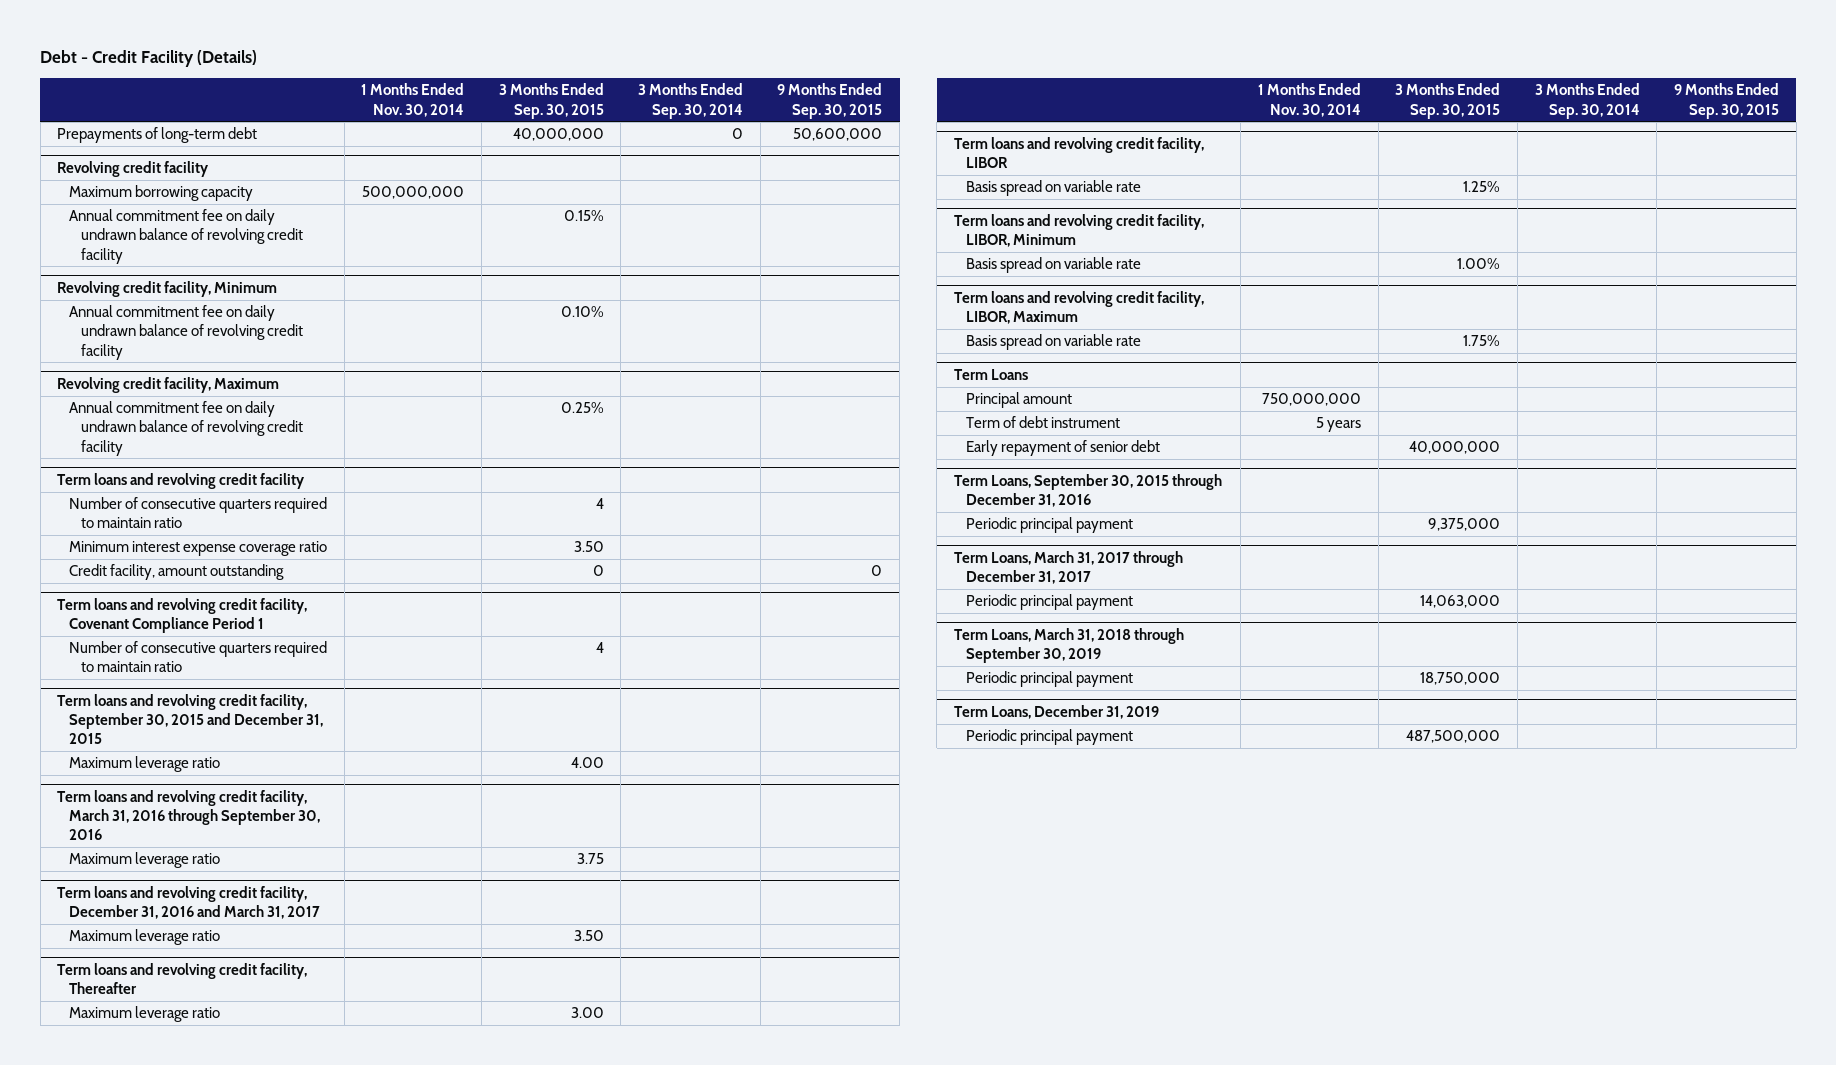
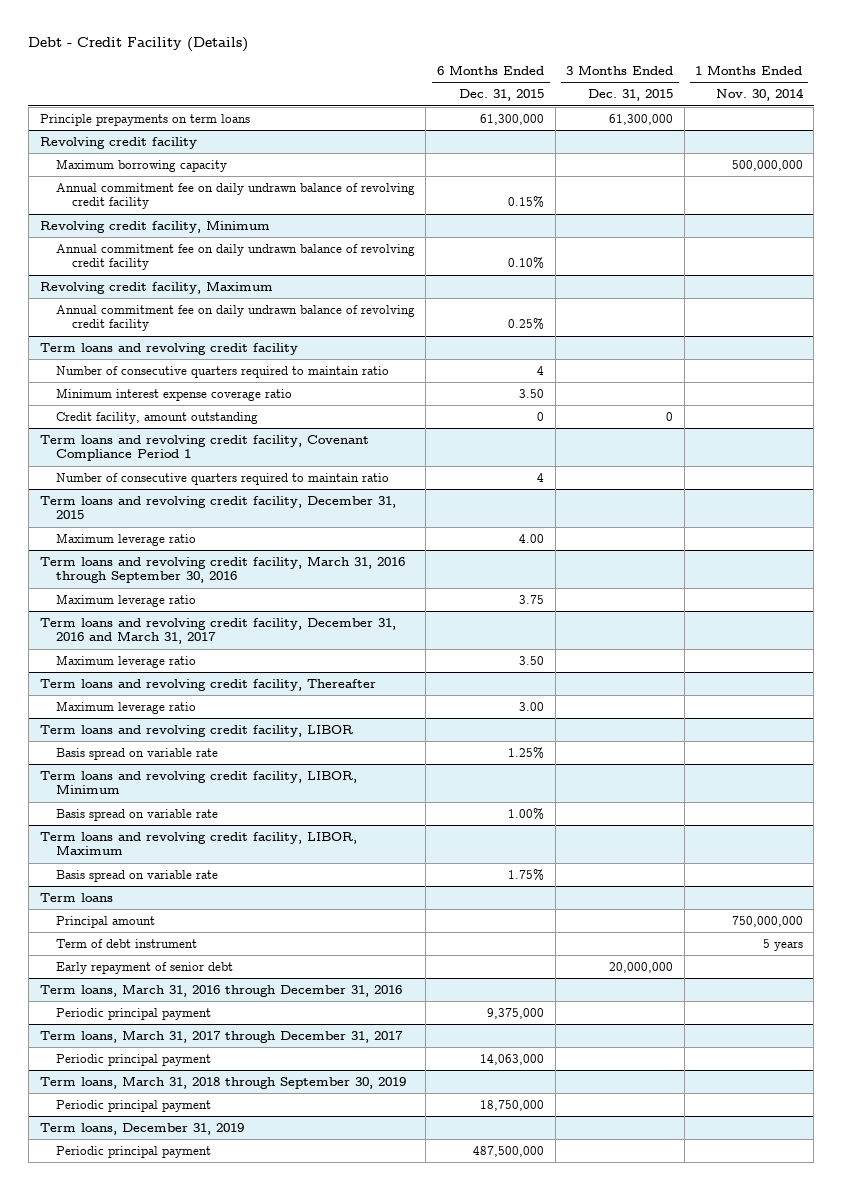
- | 1 Months Ended Nov. 30, 2014 | 3 Months Ended Sep. 30, 2015 | 3 Months Ended Sep. 30, 2014 | 9 Months Ended Sep. 30, 2015
+ | 6 Months Ended Dec. 31, 2015 | 3 Months Ended Dec. 31, 2015 | 1 Months Ended Nov. 30, 2014
- Prepayments of long-term debt | | 40,000,000 | 0 | 50,600,000
+ Principle prepayments on term loans | 61,300,000 | 61,300,000 |
- Term loans and revolving credit facility, September 30, 2015 and December 31, 2015
+ Term loans and revolving credit facility, December 31, 2015
- Term Loans
+ Term loans
- Term Loans, September 30, 2015 through December 31, 2016
+ Term loans, March 31, 2016 through December 31, 2016
- Term Loans, March 31, 2017 through December 31, 2017
+ Term loans, March 31, 2017 through December 31, 2017
- Term Loans, March 31, 2018 through September 30, 2019
+ Term loans, March 31, 2018 through September 30, 2019
- Term Loans, December 31, 2019
+ Term loans, December 31, 2019

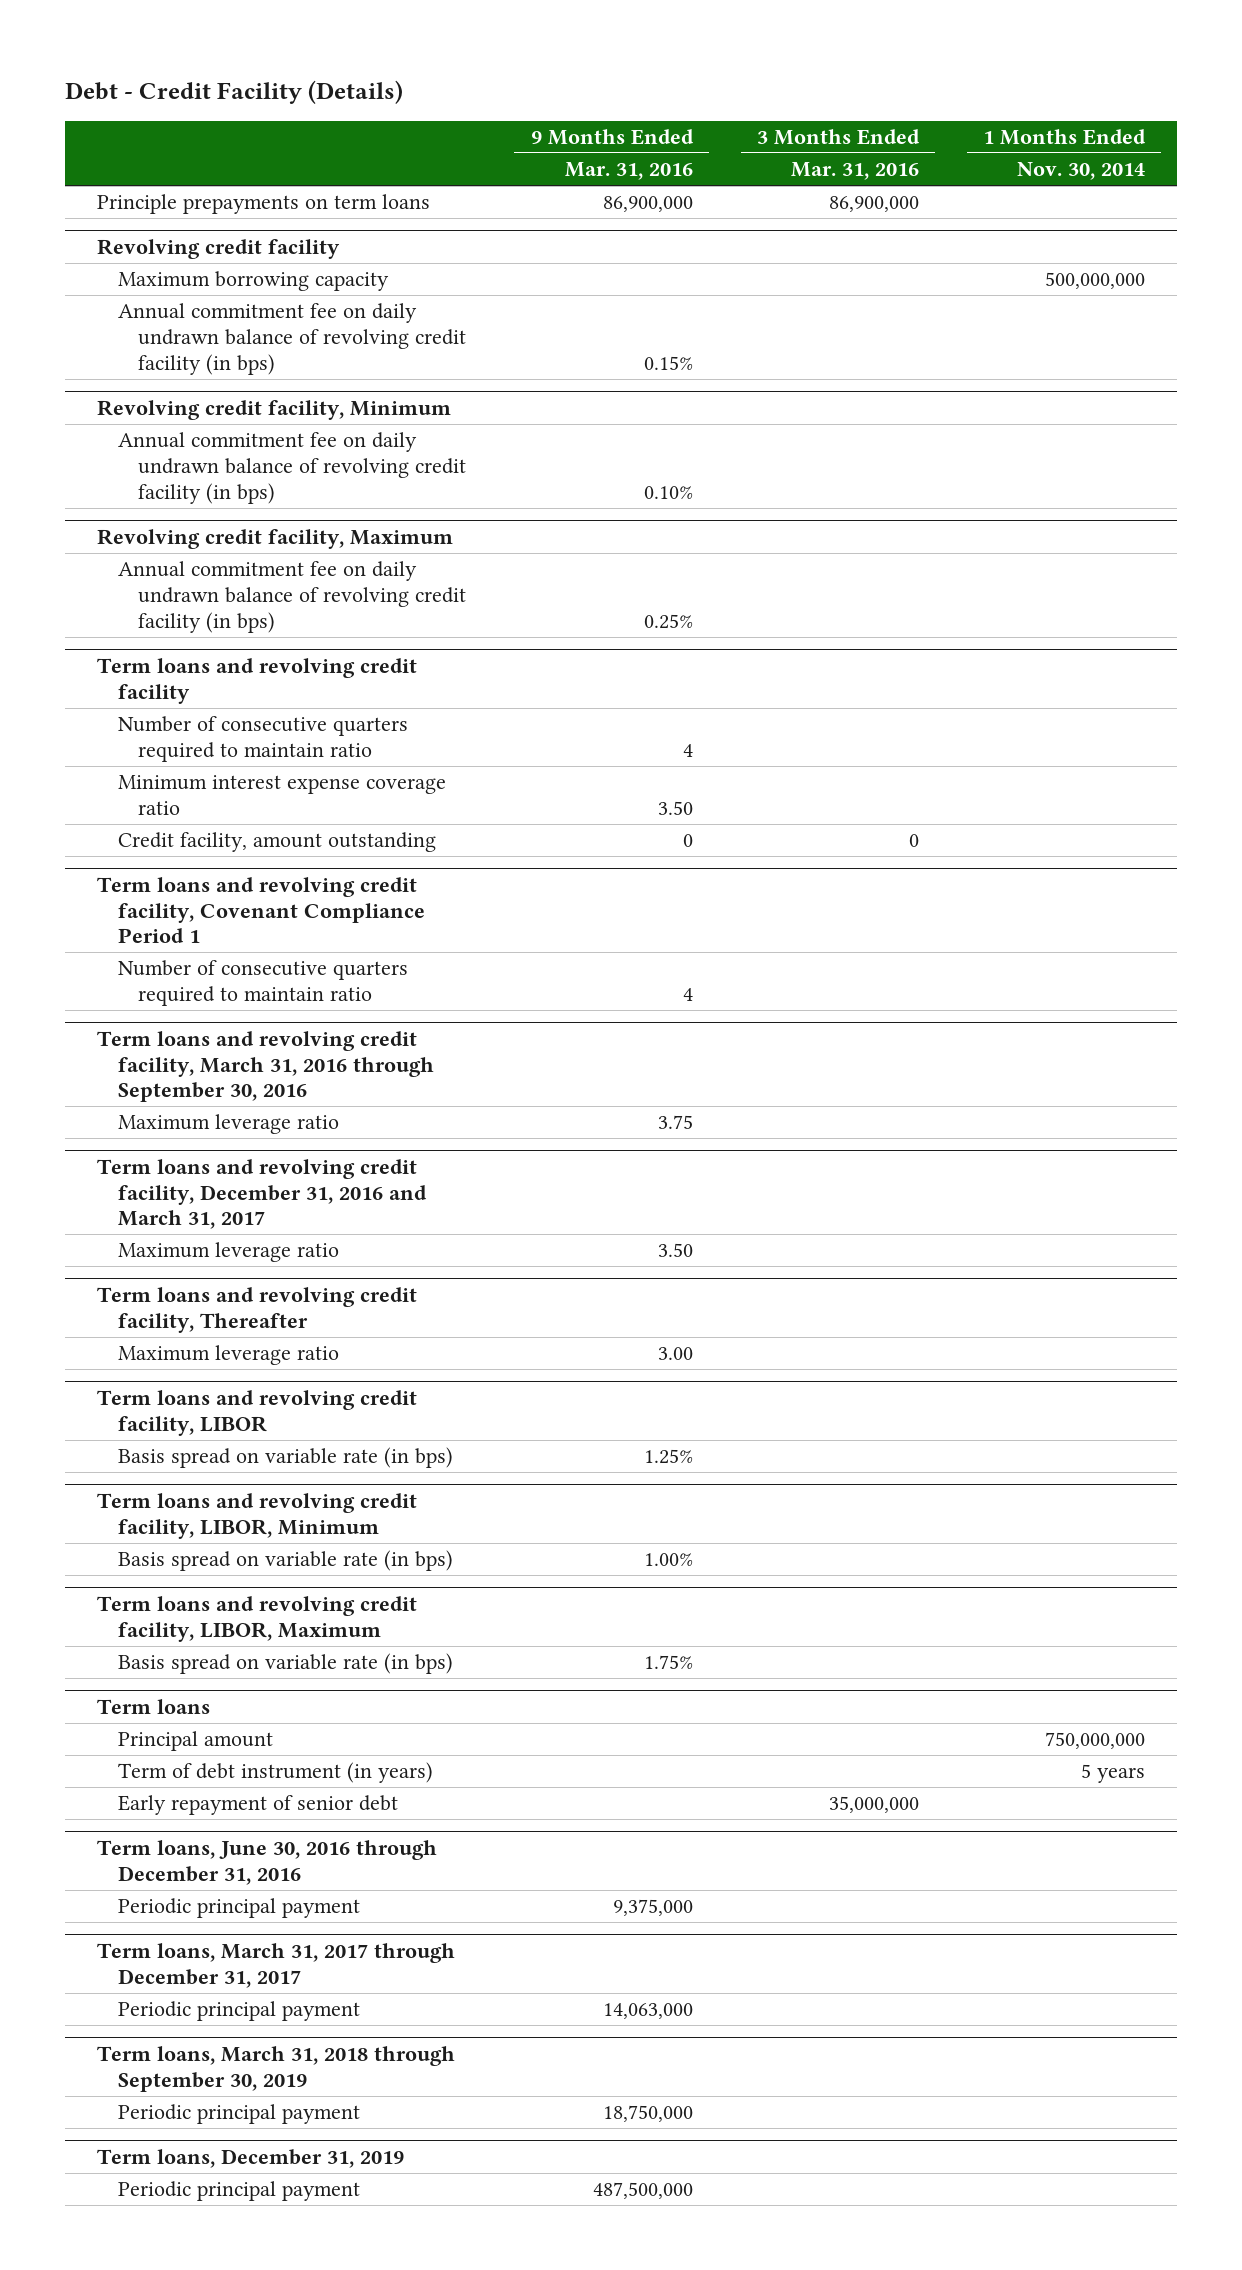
- | 6 Months Ended Dec. 31, 2015 | 3 Months Ended Dec. 31, 2015 | 1 Months Ended Nov. 30, 2014
+ | 9 Months Ended Mar. 31, 2016 | 3 Months Ended Mar. 31, 2016 | 1 Months Ended Nov. 30, 2014
@ Revolving credit facility
- Annual commitment fee on daily undrawn balance of revolving credit facility | 0.15% | |
+ Annual commitment fee on daily undrawn balance of revolving credit facility (in bps) | 0.15% | |
@ Revolving credit facility, Minimum
- Annual commitment fee on daily undrawn balance of revolving credit facility | 0.10% | |
+ Annual commitment fee on daily undrawn balance of revolving credit facility (in bps) | 0.10% | |
@ Revolving credit facility, Maximum
- Annual commitment fee on daily undrawn balance of revolving credit facility | 0.25% | |
+ Annual commitment fee on daily undrawn balance of revolving credit facility (in bps) | 0.25% | |
- Term loans and revolving credit facility, December 31, 2015
- Maximum leverage ratio | 4.00 | |
@ Term loans and revolving credit facility, LIBOR
- Basis spread on variable rate | 1.25% | |
+ Basis spread on variable rate (in bps) | 1.25% | |
@ Term loans and revolving credit facility, LIBOR, Minimum
- Basis spread on variable rate | 1.00% | |
+ Basis spread on variable rate (in bps) | 1.00% | |
@ Term loans and revolving credit facility, LIBOR, Maximum
- Basis spread on variable rate | 1.75% | |
+ Basis spread on variable rate (in bps) | 1.75% | |
@ Term loans
- Term of debt instrument | | | 5 years
+ Term of debt instrument (in years) | | | 5 years
- Term loans, March 31, 2016 through December 31, 2016
+ Term loans, June 30, 2016 through December 31, 2016

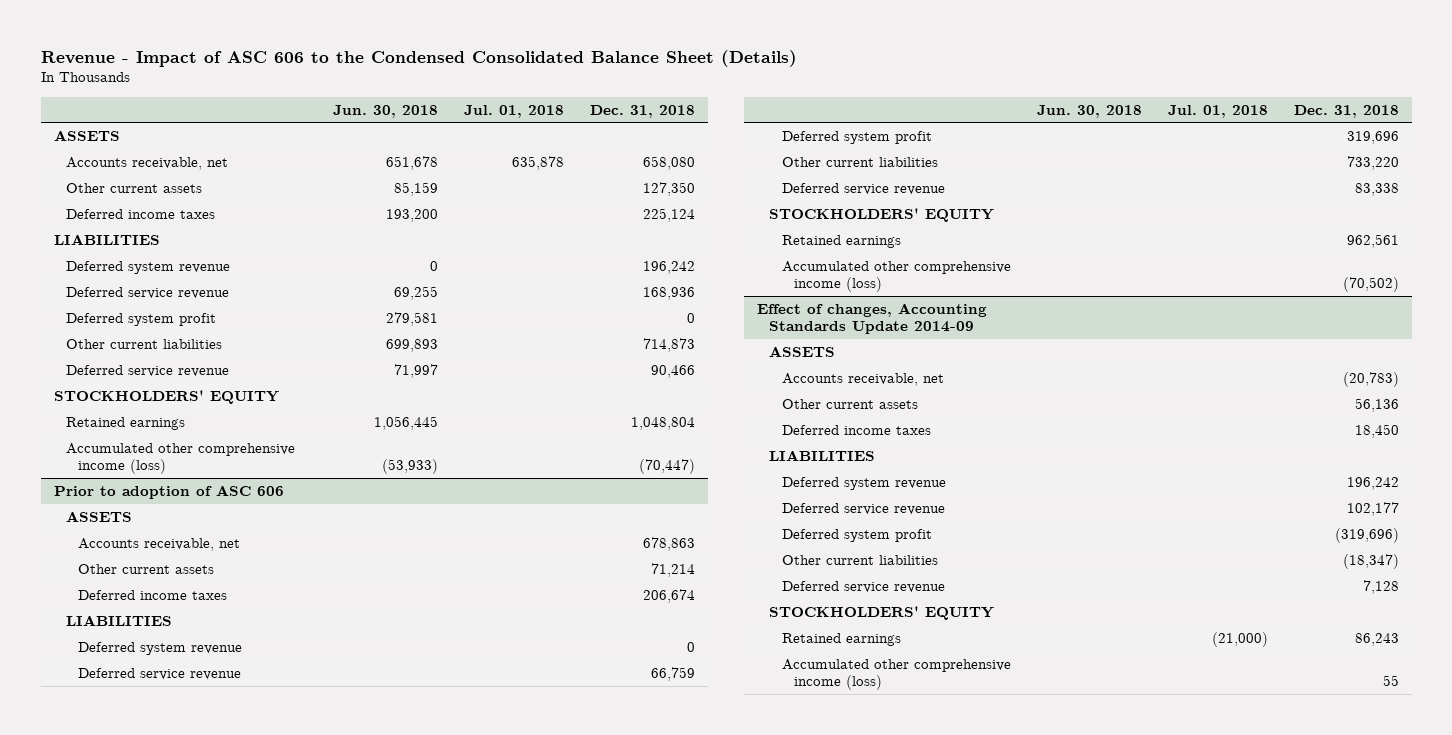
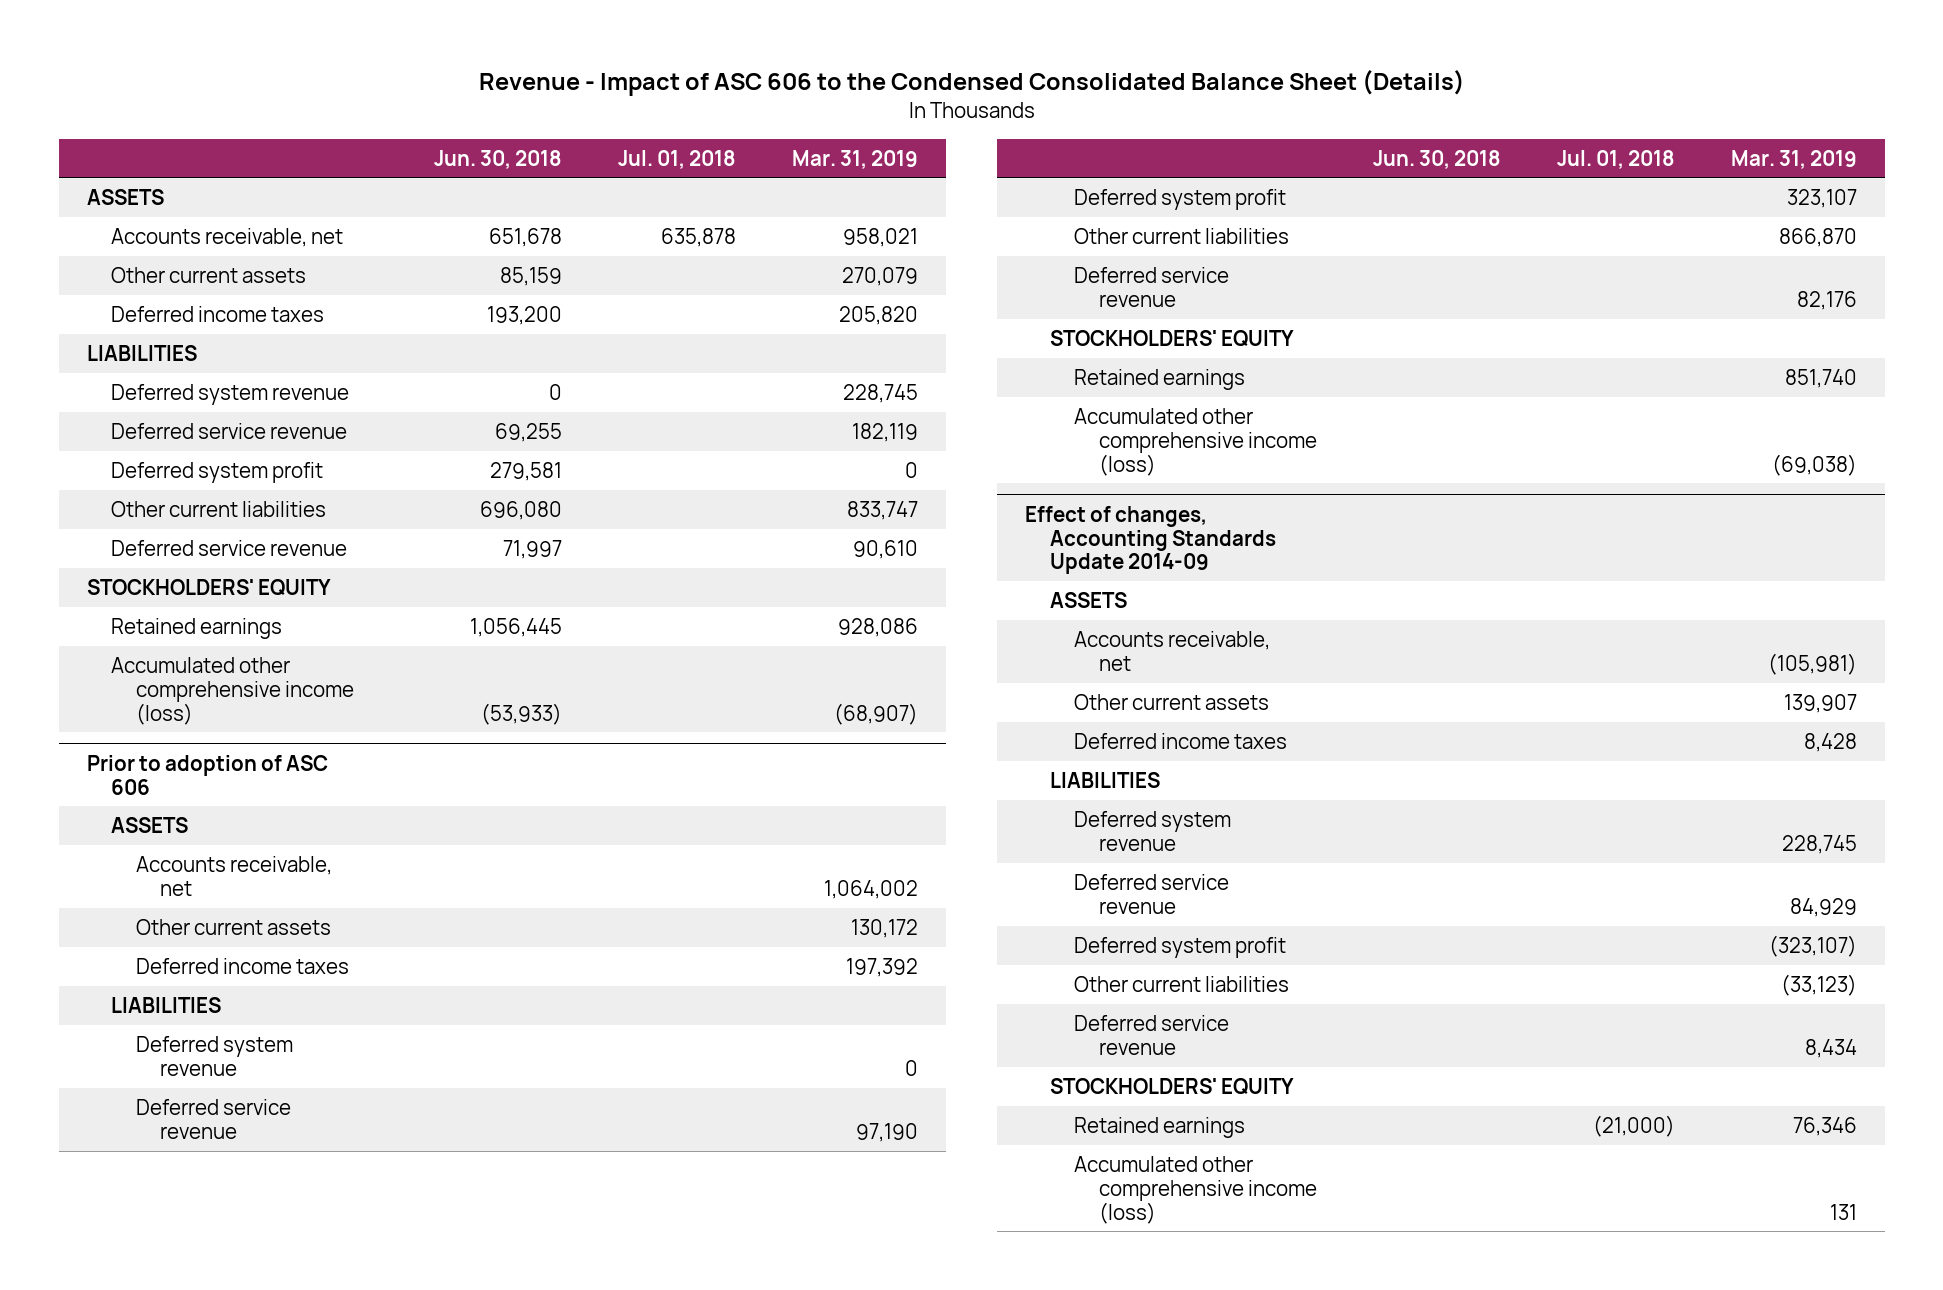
- | Jun. 30, 2018 | Jul. 01, 2018 | Dec. 31, 2018
+ | Jun. 30, 2018 | Jul. 01, 2018 | Mar. 31, 2019
- Other current liabilities | 699,893 | | 714,873
+ Other current liabilities | 696,080 | | 833,747

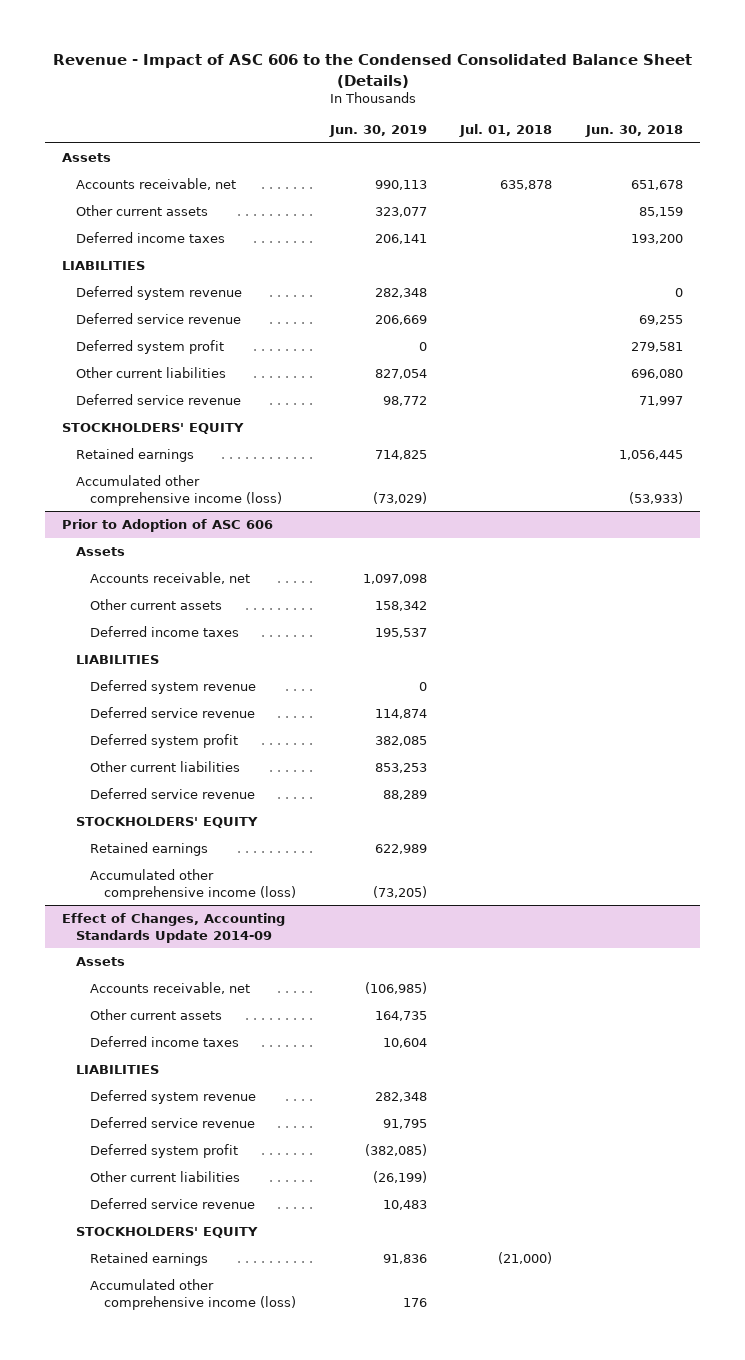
- | Jun. 30, 2018 | Jul. 01, 2018 | Mar. 31, 2019
+ | Jun. 30, 2019 | Jul. 01, 2018 | Jun. 30, 2018
- ASSETS
+ Assets
- Prior to adoption of ASC 606
- ASSETS
+ Prior to Adoption of ASC 606
+ Assets
- Effect of changes, Accounting Standards Update 2014-09
- ASSETS
+ Effect of Changes, Accounting Standards Update 2014-09
+ Assets

